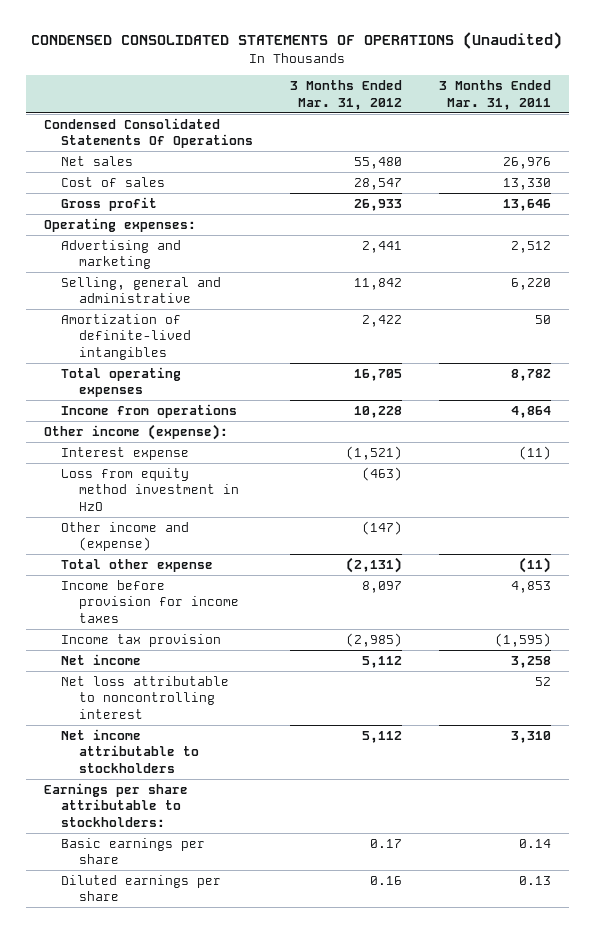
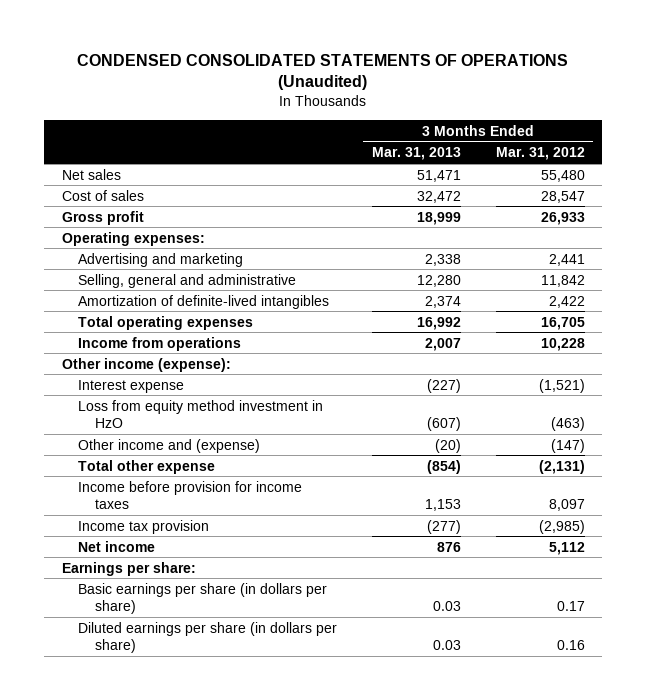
- | 3 Months Ended Mar. 31, 2012 | 3 Months Ended Mar. 31, 2011
+ | 3 Months Ended Mar. 31, 2013 | 3 Months Ended Mar. 31, 2012
- Condensed Consolidated Statements Of Operations
- Net loss attributable to noncontrolling interest | | 52
- Net income attributable to stockholders | 5,112 | 3,310
- Earnings per share attributable to stockholders:
- Basic earnings per share | 0.17 | 0.14
- Diluted earnings per share | 0.16 | 0.13
+ Earnings per share:
+ Basic earnings per share (in dollars per share) | 0.03 | 0.17
+ Diluted earnings per share (in dollars per share) | 0.03 | 0.16

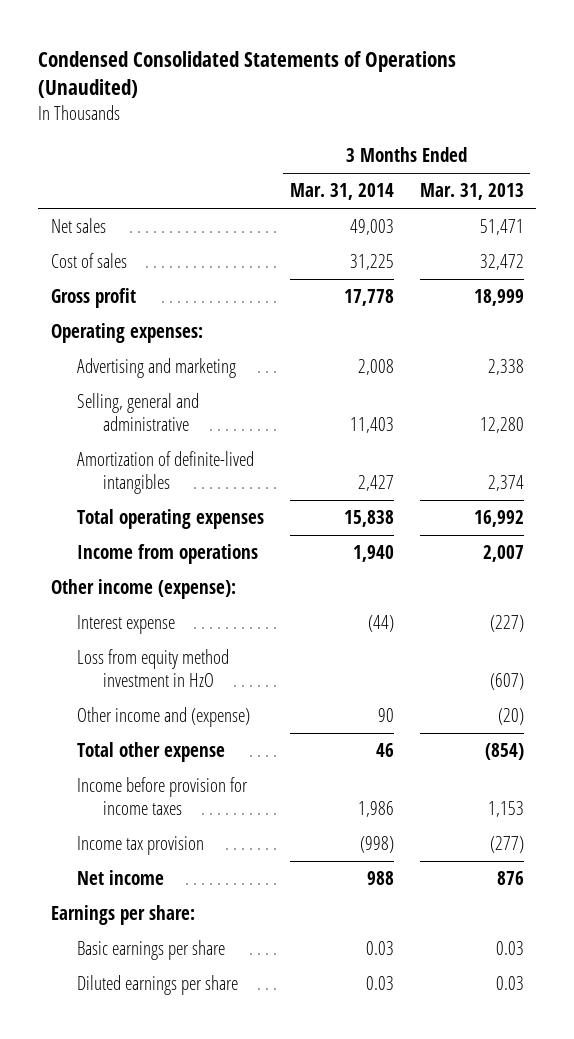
- CONDENSED CONSOLIDATED STATEMENTS OF OPERATIONS (Unaudited)
+ Condensed Consolidated Statements of Operations (Unaudited)
- | 3 Months Ended Mar. 31, 2013 | 3 Months Ended Mar. 31, 2012
+ | 3 Months Ended Mar. 31, 2014 | 3 Months Ended Mar. 31, 2013
- Basic earnings per share (in dollars per share) | 0.03 | 0.17
- Diluted earnings per share (in dollars per share) | 0.03 | 0.16
+ Basic earnings per share | 0.03 | 0.03
+ Diluted earnings per share | 0.03 | 0.03

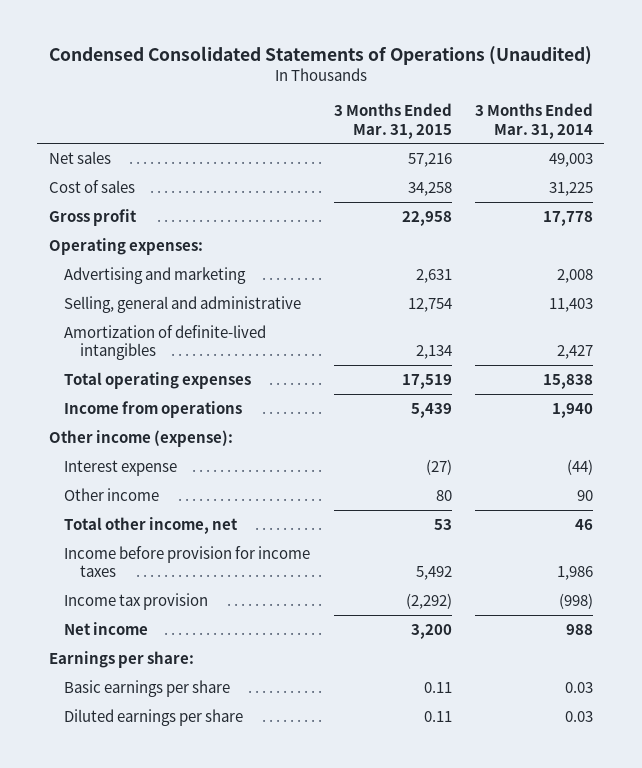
- | 3 Months Ended Mar. 31, 2014 | 3 Months Ended Mar. 31, 2013
+ | 3 Months Ended Mar. 31, 2015 | 3 Months Ended Mar. 31, 2014
- Loss from equity method investment in HzO | | (607)
- Other income and (expense) | 90 | (20)
- Total other expense | 46 | (854)
+ Other income | 80 | 90
+ Total other income, net | 53 | 46

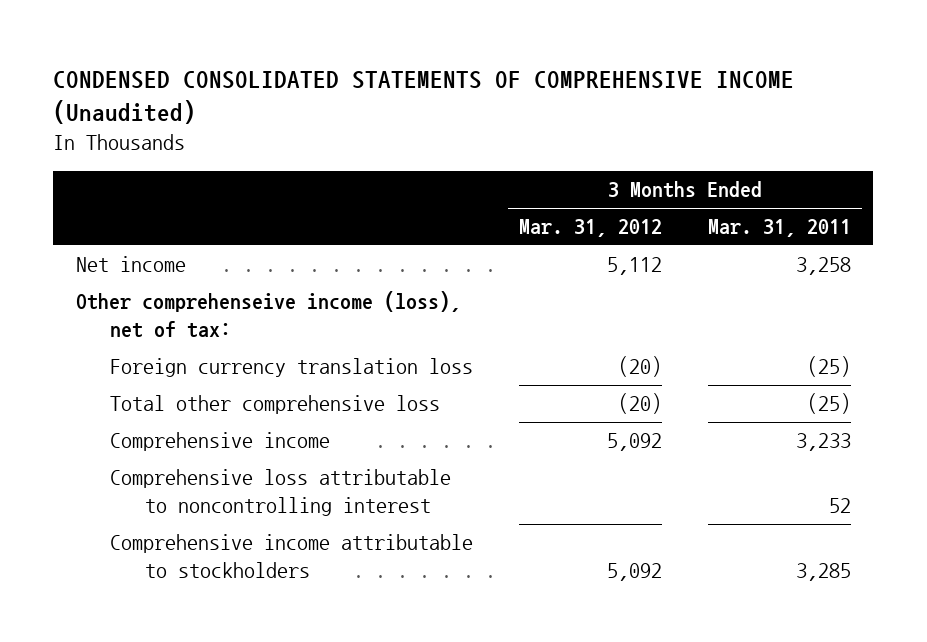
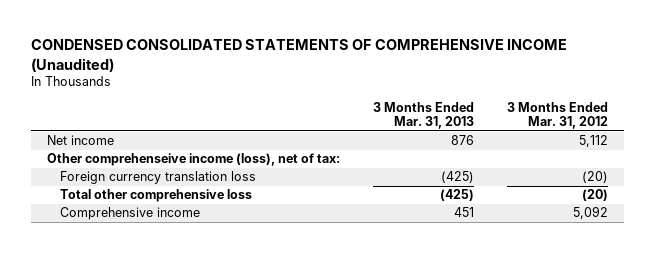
- | 3 Months Ended Mar. 31, 2012 | 3 Months Ended Mar. 31, 2011
+ | 3 Months Ended Mar. 31, 2013 | 3 Months Ended Mar. 31, 2012
- Comprehensive loss attributable to noncontrolling interest | | 52
- Comprehensive income attributable to stockholders | 5,092 | 3,285

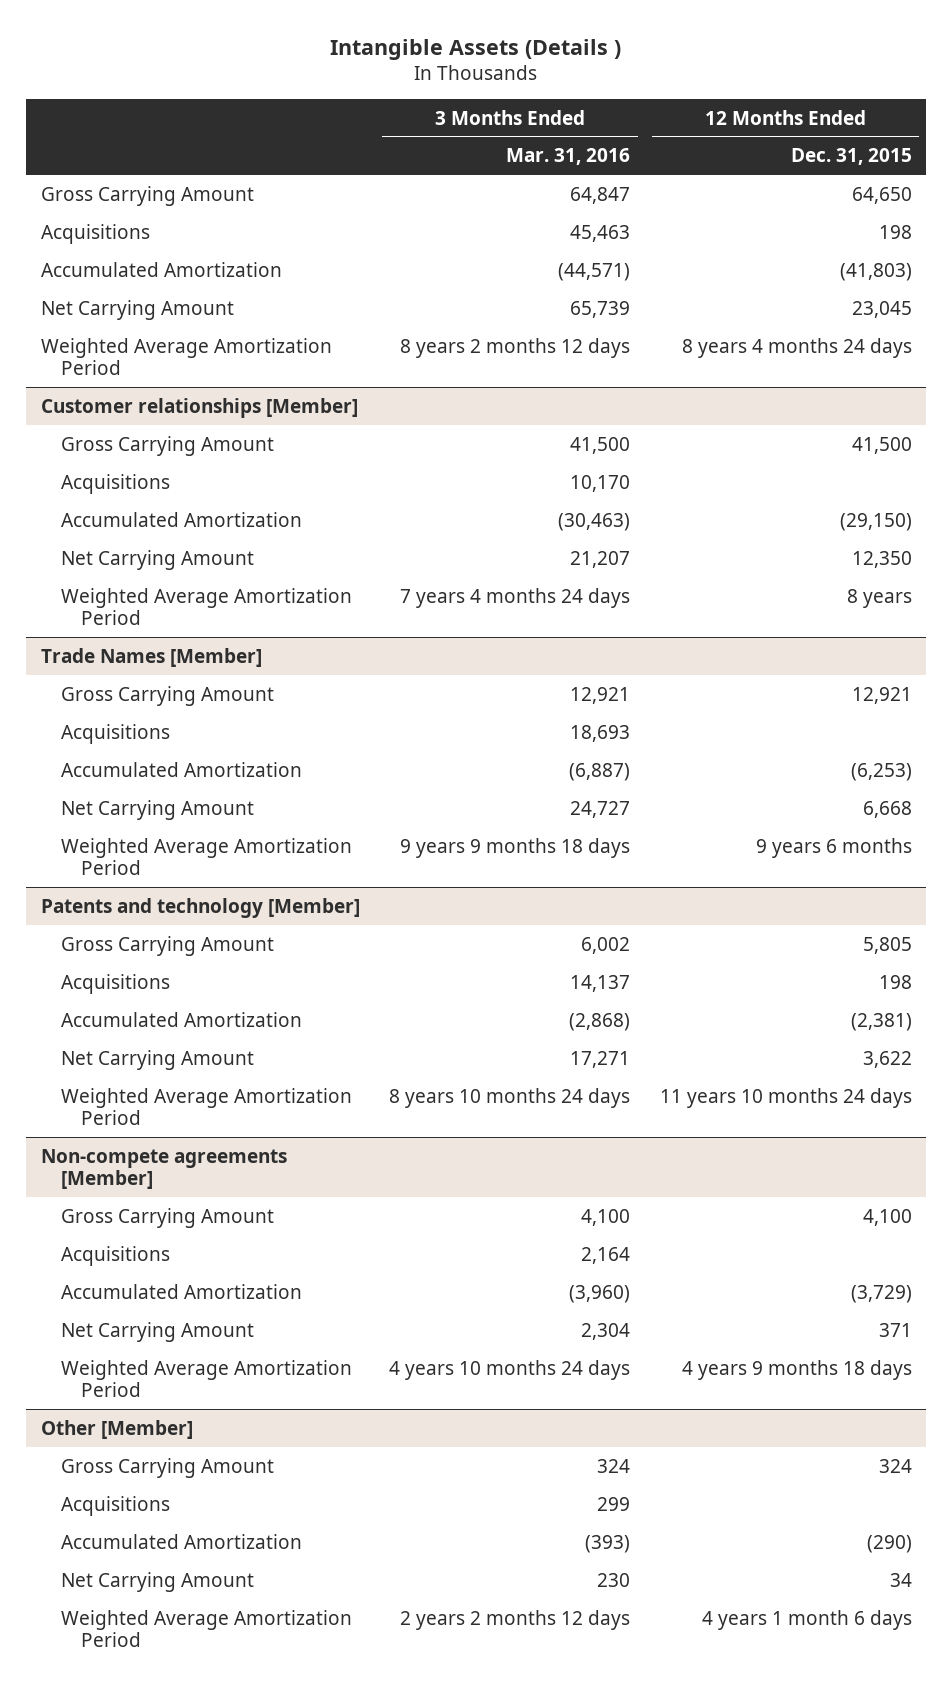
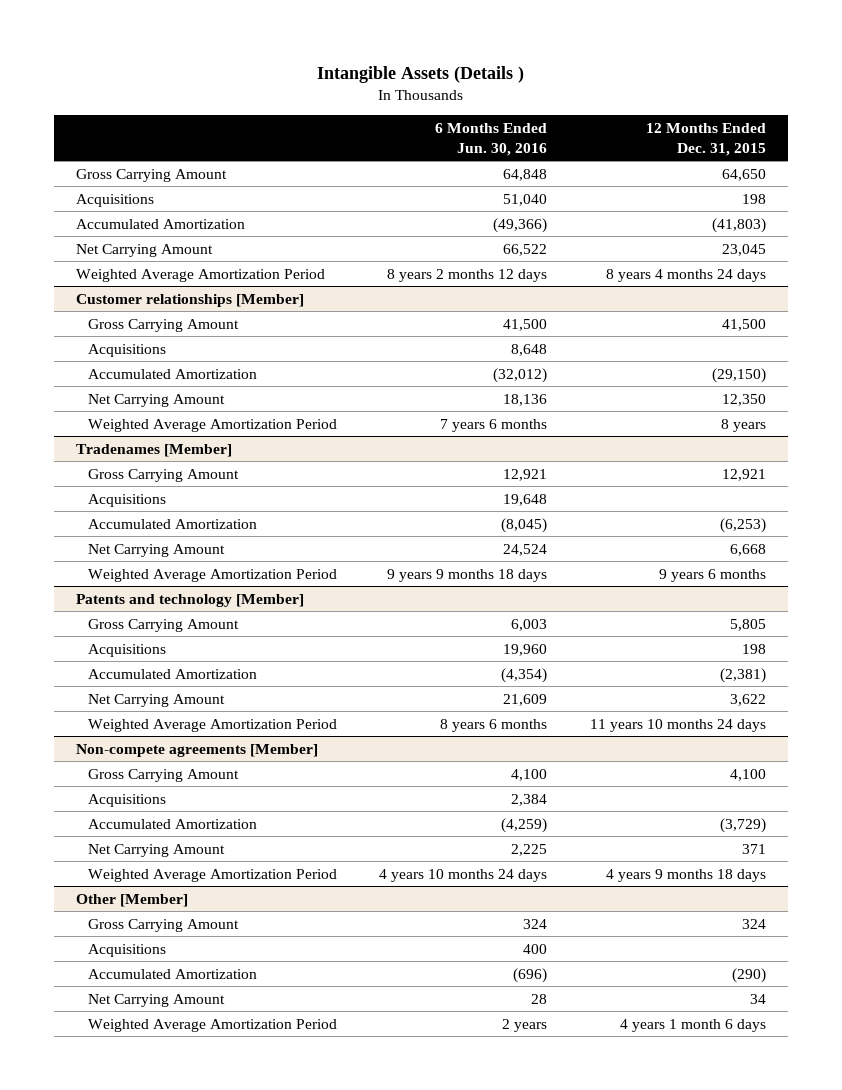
- | 3 Months Ended Mar. 31, 2016 | 12 Months Ended Dec. 31, 2015
+ | 6 Months Ended Jun. 30, 2016 | 12 Months Ended Dec. 31, 2015
- Trade Names [Member]
+ Tradenames [Member]

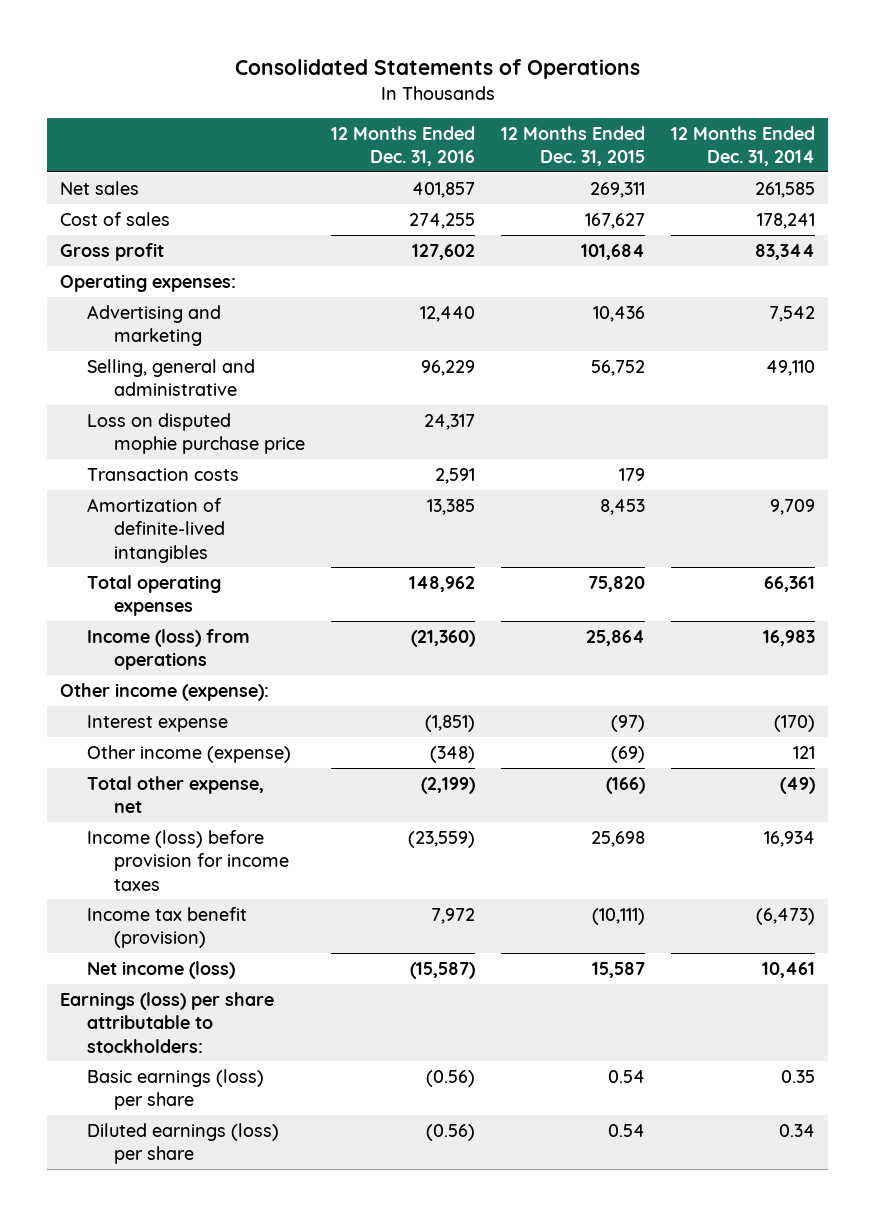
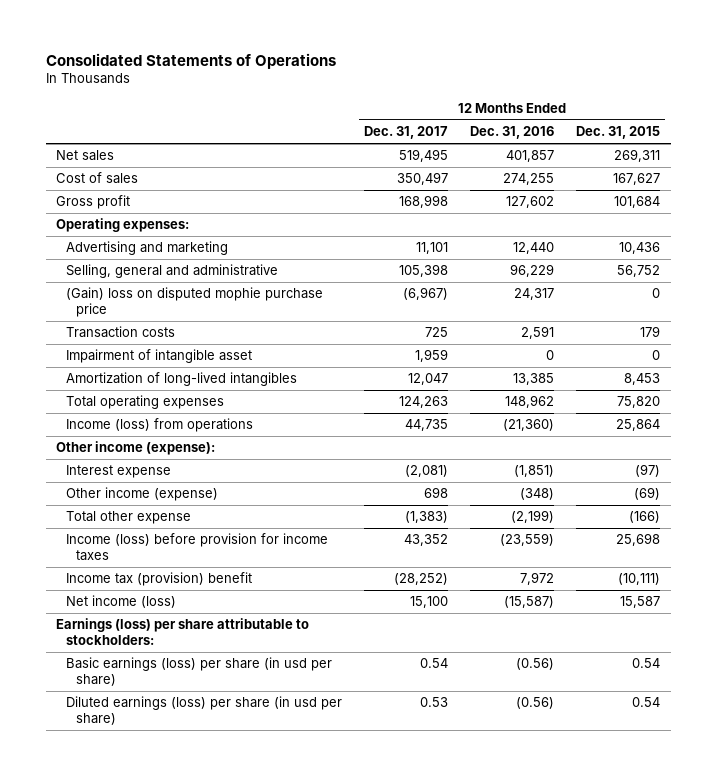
- | 12 Months Ended Dec. 31, 2016 | 12 Months Ended Dec. 31, 2015 | 12 Months Ended Dec. 31, 2014
+ | 12 Months Ended Dec. 31, 2017 | 12 Months Ended Dec. 31, 2016 | 12 Months Ended Dec. 31, 2015
- Loss on disputed mophie purchase price | 24,317 | |
+ (Gain) loss on disputed mophie purchase price | (6,967) | 24,317 | 0
- Amortization of definite-lived intangibles | 13,385 | 8,453 | 9,709
+ Impairment of intangible asset | 1,959 | 0 | 0
+ Amortization of long-lived intangibles | 12,047 | 13,385 | 8,453
- Total other expense, net | (2,199) | (166) | (49)
+ Total other expense | (1,383) | (2,199) | (166)
- Income tax benefit (provision) | 7,972 | (10,111) | (6,473)
+ Income tax (provision) benefit | (28,252) | 7,972 | (10,111)
- Basic earnings (loss) per share | (0.56) | 0.54 | 0.35
- Diluted earnings (loss) per share | (0.56) | 0.54 | 0.34
+ Basic earnings (loss) per share (in usd per share) | 0.54 | (0.56) | 0.54
+ Diluted earnings (loss) per share (in usd per share) | 0.53 | (0.56) | 0.54

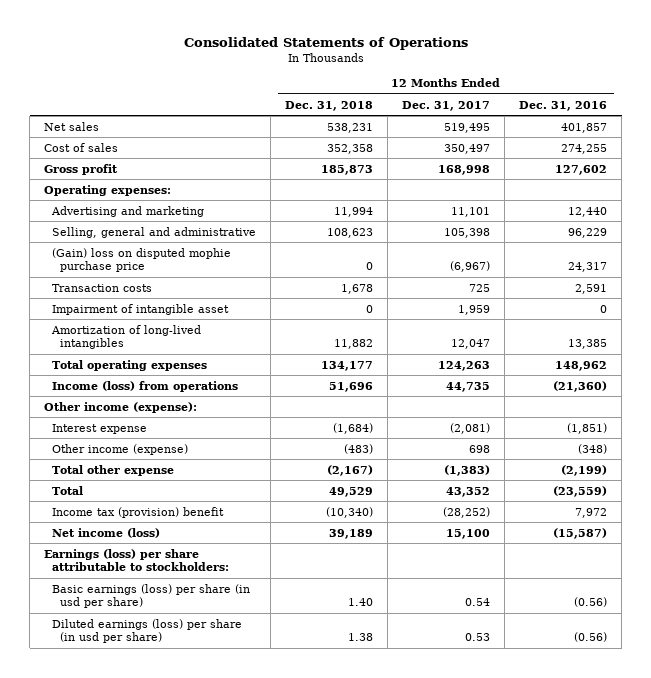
- | 12 Months Ended Dec. 31, 2017 | 12 Months Ended Dec. 31, 2016 | 12 Months Ended Dec. 31, 2015
+ | 12 Months Ended Dec. 31, 2018 | 12 Months Ended Dec. 31, 2017 | 12 Months Ended Dec. 31, 2016
- Income (loss) before provision for income taxes | 43,352 | (23,559) | 25,698
+ Total | 49,529 | 43,352 | (23,559)

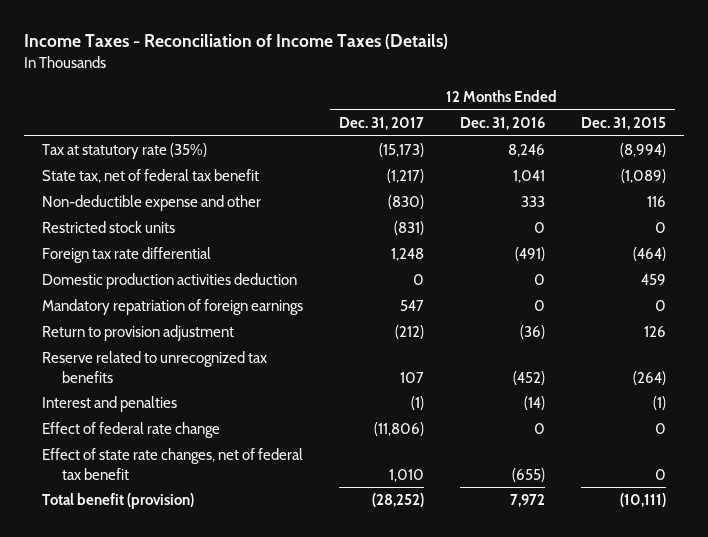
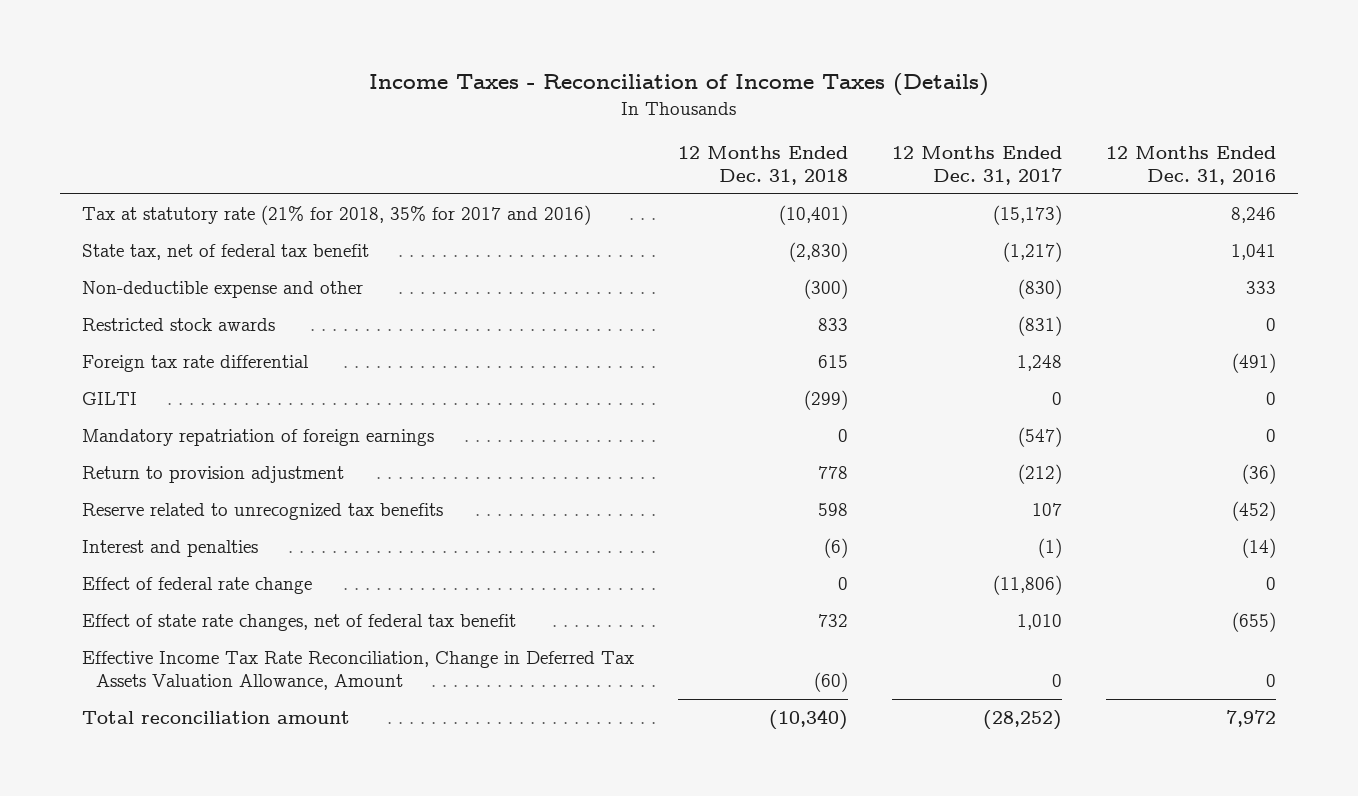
- | 12 Months Ended Dec. 31, 2017 | 12 Months Ended Dec. 31, 2016 | 12 Months Ended Dec. 31, 2015
+ | 12 Months Ended Dec. 31, 2018 | 12 Months Ended Dec. 31, 2017 | 12 Months Ended Dec. 31, 2016
- Tax at statutory rate (35%) | (15,173) | 8,246 | (8,994)
+ Tax at statutory rate (21% for 2018, 35% for 2017 and 2016) | (10,401) | (15,173) | 8,246
- Restricted stock units | (831) | 0 | 0
+ Restricted stock awards | 833 | (831) | 0
- Domestic production activities deduction | 0 | 0 | 459
- Mandatory repatriation of foreign earnings | 547 | 0 | 0
+ GILTI | (299) | 0 | 0
+ Mandatory repatriation of foreign earnings | 0 | (547) | 0
- Total benefit (provision) | (28,252) | 7,972 | (10,111)
+ Effective Income Tax Rate Reconciliation, Change in Deferred Tax Assets Valuation Allowance, Amount | (60) | 0 | 0
+ Total reconciliation amount | (10,340) | (28,252) | 7,972

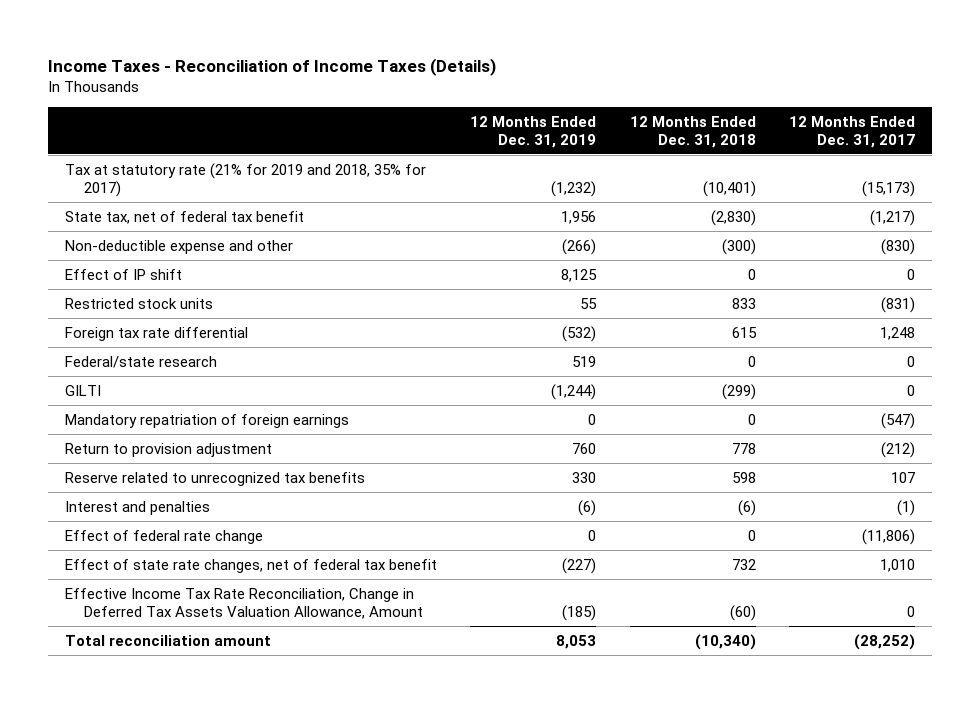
- | 12 Months Ended Dec. 31, 2018 | 12 Months Ended Dec. 31, 2017 | 12 Months Ended Dec. 31, 2016
+ | 12 Months Ended Dec. 31, 2019 | 12 Months Ended Dec. 31, 2018 | 12 Months Ended Dec. 31, 2017
- Tax at statutory rate (21% for 2018, 35% for 2017 and 2016) | (10,401) | (15,173) | 8,246
+ Tax at statutory rate (21% for 2019 and 2018, 35% for 2017) | (1,232) | (10,401) | (15,173)
- Restricted stock awards | 833 | (831) | 0
+ Effect of IP shift | 8,125 | 0 | 0
+ Restricted stock units | 55 | 833 | (831)
+ Federal/state research | 519 | 0 | 0

